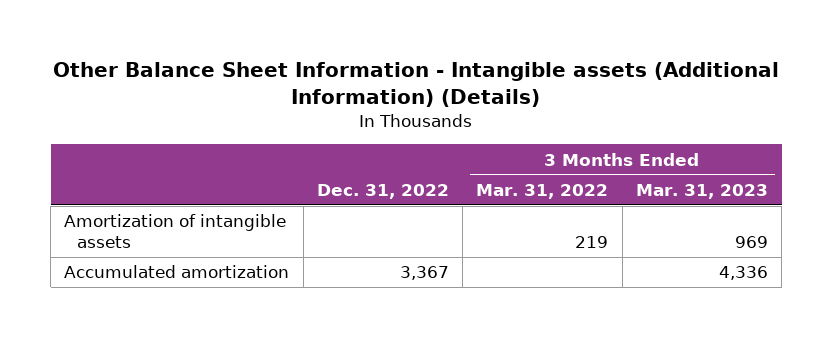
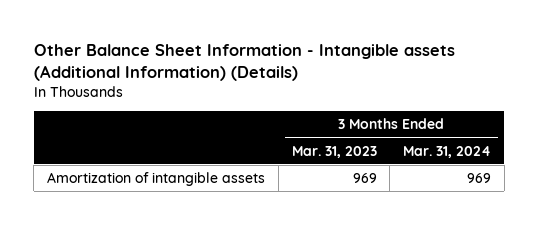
- | Dec. 31, 2022 | 3 Months Ended Mar. 31, 2022 | 3 Months Ended Mar. 31, 2023
+ | 3 Months Ended Mar. 31, 2023 | 3 Months Ended Mar. 31, 2024
- Accumulated amortization | 3,367 | | 4,336

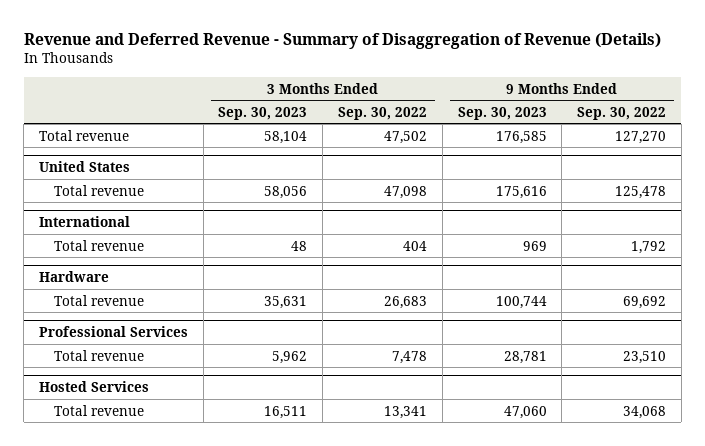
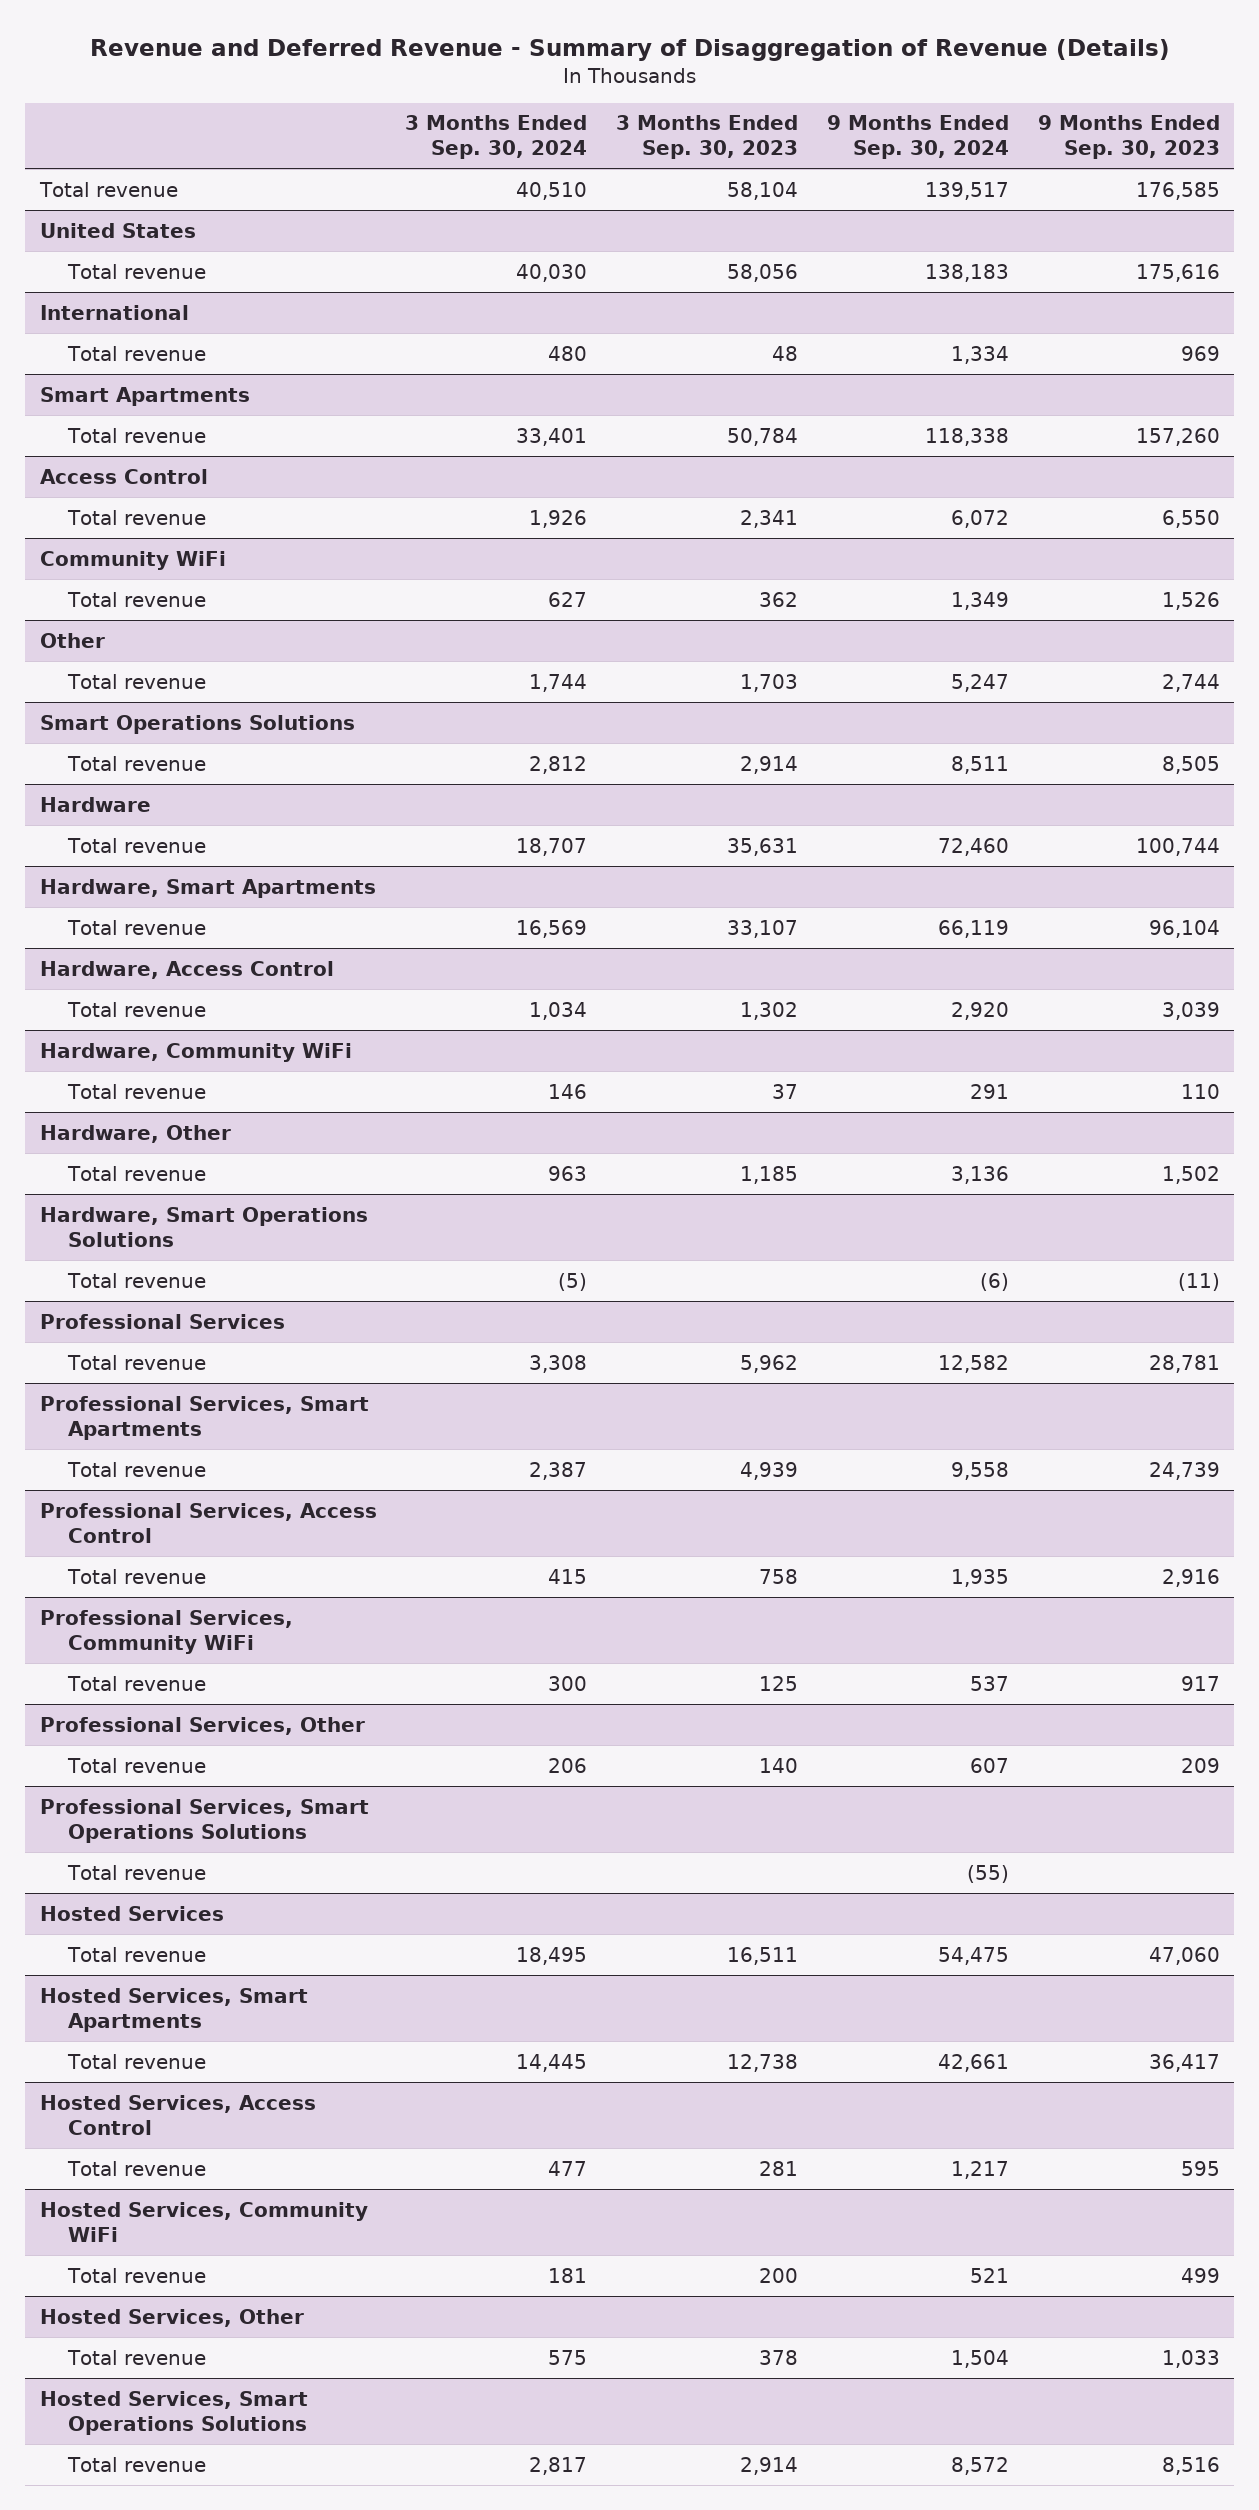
- | 3 Months Ended Sep. 30, 2023 | 3 Months Ended Sep. 30, 2022 | 9 Months Ended Sep. 30, 2023 | 9 Months Ended Sep. 30, 2022
+ | 3 Months Ended Sep. 30, 2024 | 3 Months Ended Sep. 30, 2023 | 9 Months Ended Sep. 30, 2024 | 9 Months Ended Sep. 30, 2023
+ Smart Apartments
+ Total revenue | 33,401 | 50,784 | 118,338 | 157,260
+ Access Control
+ Total revenue | 1,926 | 2,341 | 6,072 | 6,550
+ Community WiFi
+ Total revenue | 627 | 362 | 1,349 | 1,526
+ Other
+ Total revenue | 1,744 | 1,703 | 5,247 | 2,744
+ Smart Operations Solutions
+ Total revenue | 2,812 | 2,914 | 8,511 | 8,505
+ Hardware, Smart Apartments
+ Total revenue | 16,569 | 33,107 | 66,119 | 96,104
+ Hardware, Access Control
+ Total revenue | 1,034 | 1,302 | 2,920 | 3,039
+ Hardware, Community WiFi
+ Total revenue | 146 | 37 | 291 | 110
+ Hardware, Other
+ Total revenue | 963 | 1,185 | 3,136 | 1,502
+ Hardware, Smart Operations Solutions
+ Total revenue | (5) | | (6) | (11)
+ Professional Services, Smart Apartments
+ Total revenue | 2,387 | 4,939 | 9,558 | 24,739
+ Professional Services, Access Control
+ Total revenue | 415 | 758 | 1,935 | 2,916
+ Professional Services, Community WiFi
+ Total revenue | 300 | 125 | 537 | 917
+ Professional Services, Other
+ Total revenue | 206 | 140 | 607 | 209
+ Professional Services, Smart Operations Solutions
+ Total revenue | | | (55) |
+ Hosted Services, Smart Apartments
+ Total revenue | 14,445 | 12,738 | 42,661 | 36,417
+ Hosted Services, Access Control
+ Total revenue | 477 | 281 | 1,217 | 595
+ Hosted Services, Community WiFi
+ Total revenue | 181 | 200 | 521 | 499
+ Hosted Services, Other
+ Total revenue | 575 | 378 | 1,504 | 1,033
+ Hosted Services, Smart Operations Solutions
+ Total revenue | 2,817 | 2,914 | 8,572 | 8,516

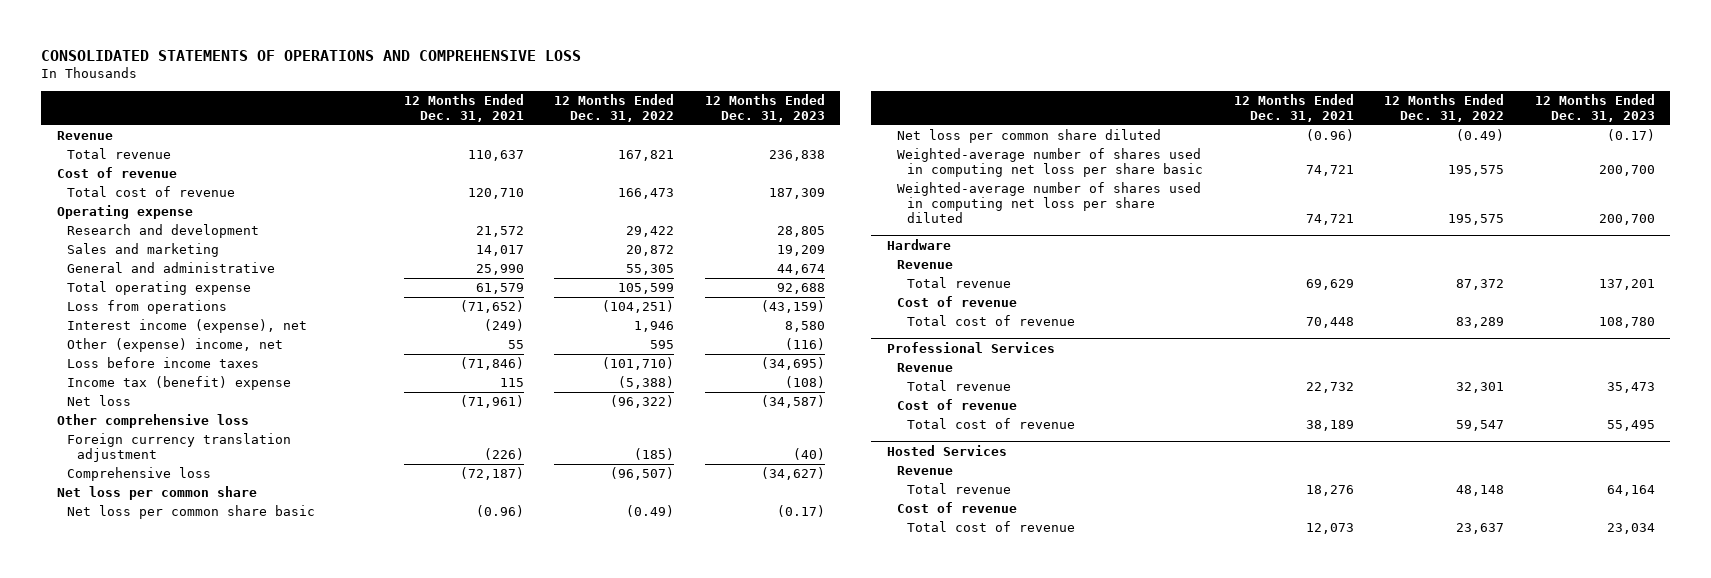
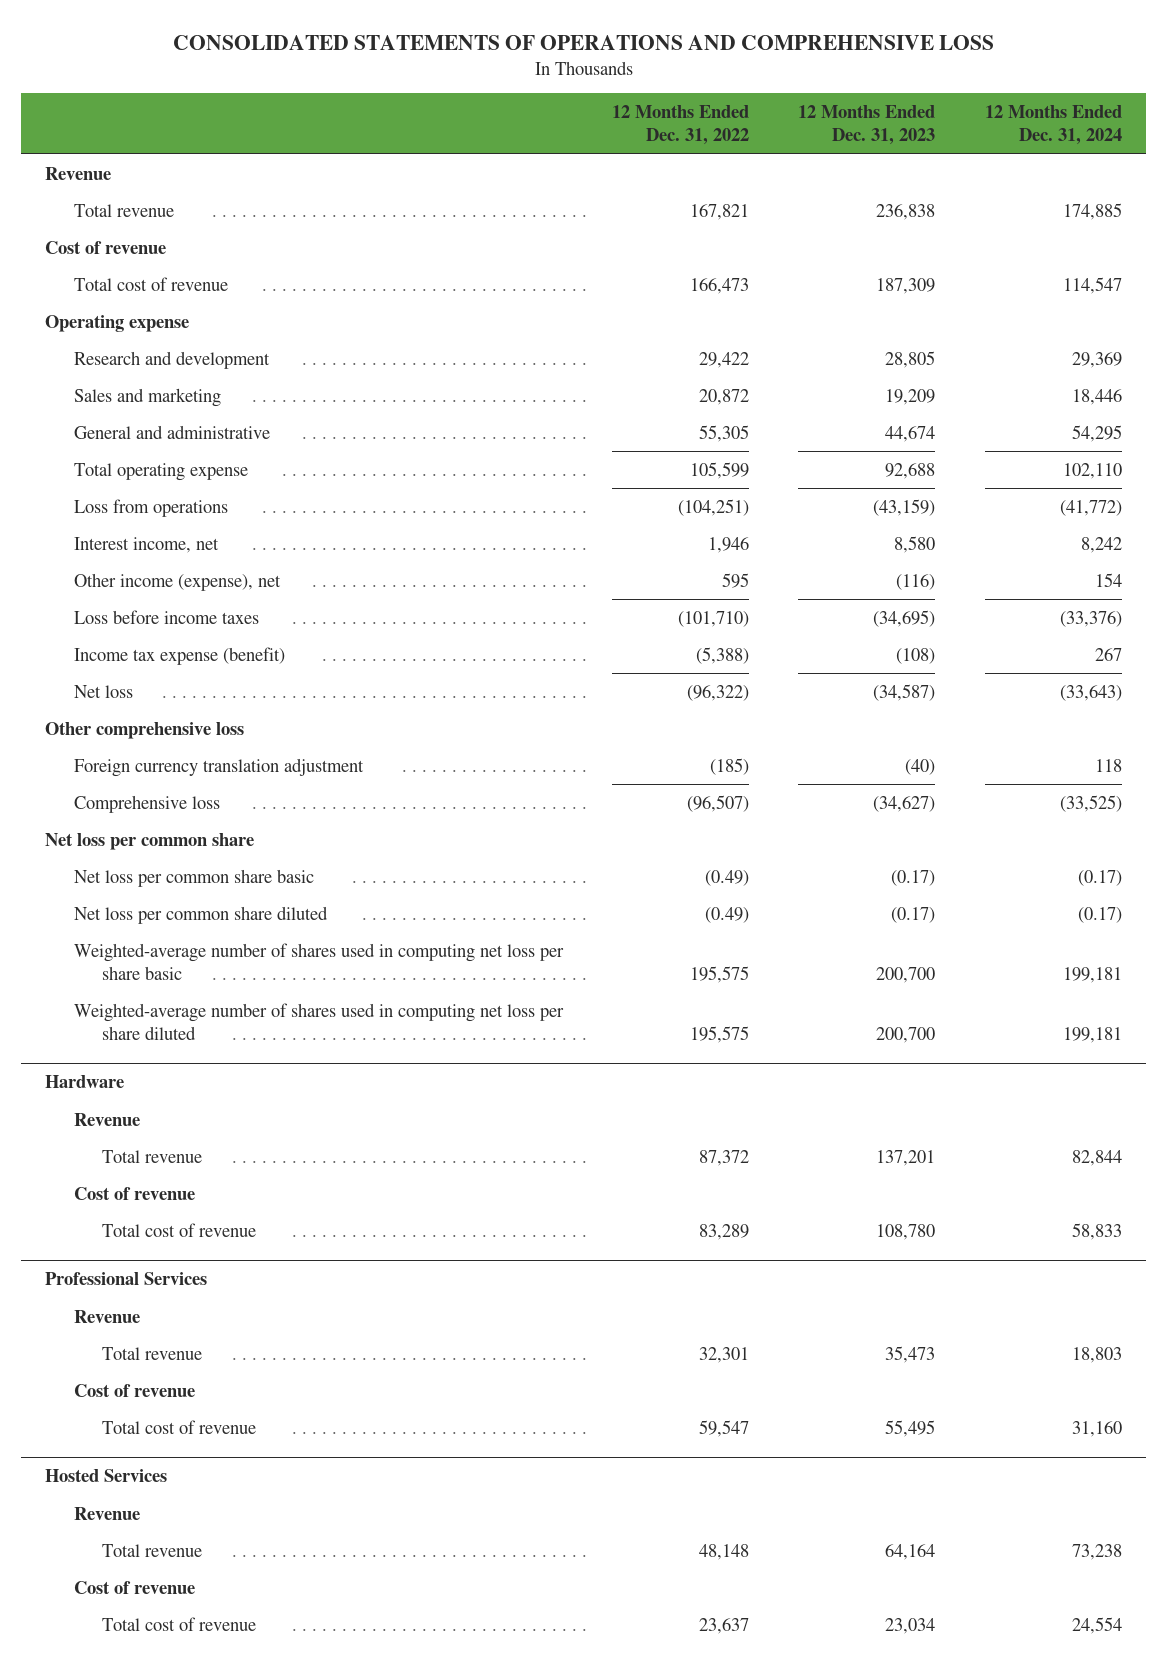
- | 12 Months Ended Dec. 31, 2021 | 12 Months Ended Dec. 31, 2022 | 12 Months Ended Dec. 31, 2023
+ | 12 Months Ended Dec. 31, 2022 | 12 Months Ended Dec. 31, 2023 | 12 Months Ended Dec. 31, 2024
- Interest income (expense), net | (249) | 1,946 | 8,580
- Other (expense) income, net | 55 | 595 | (116)
+ Interest income, net | 1,946 | 8,580 | 8,242
+ Other income (expense), net | 595 | (116) | 154
- Income tax (benefit) expense | 115 | (5,388) | (108)
+ Income tax expense (benefit) | (5,388) | (108) | 267

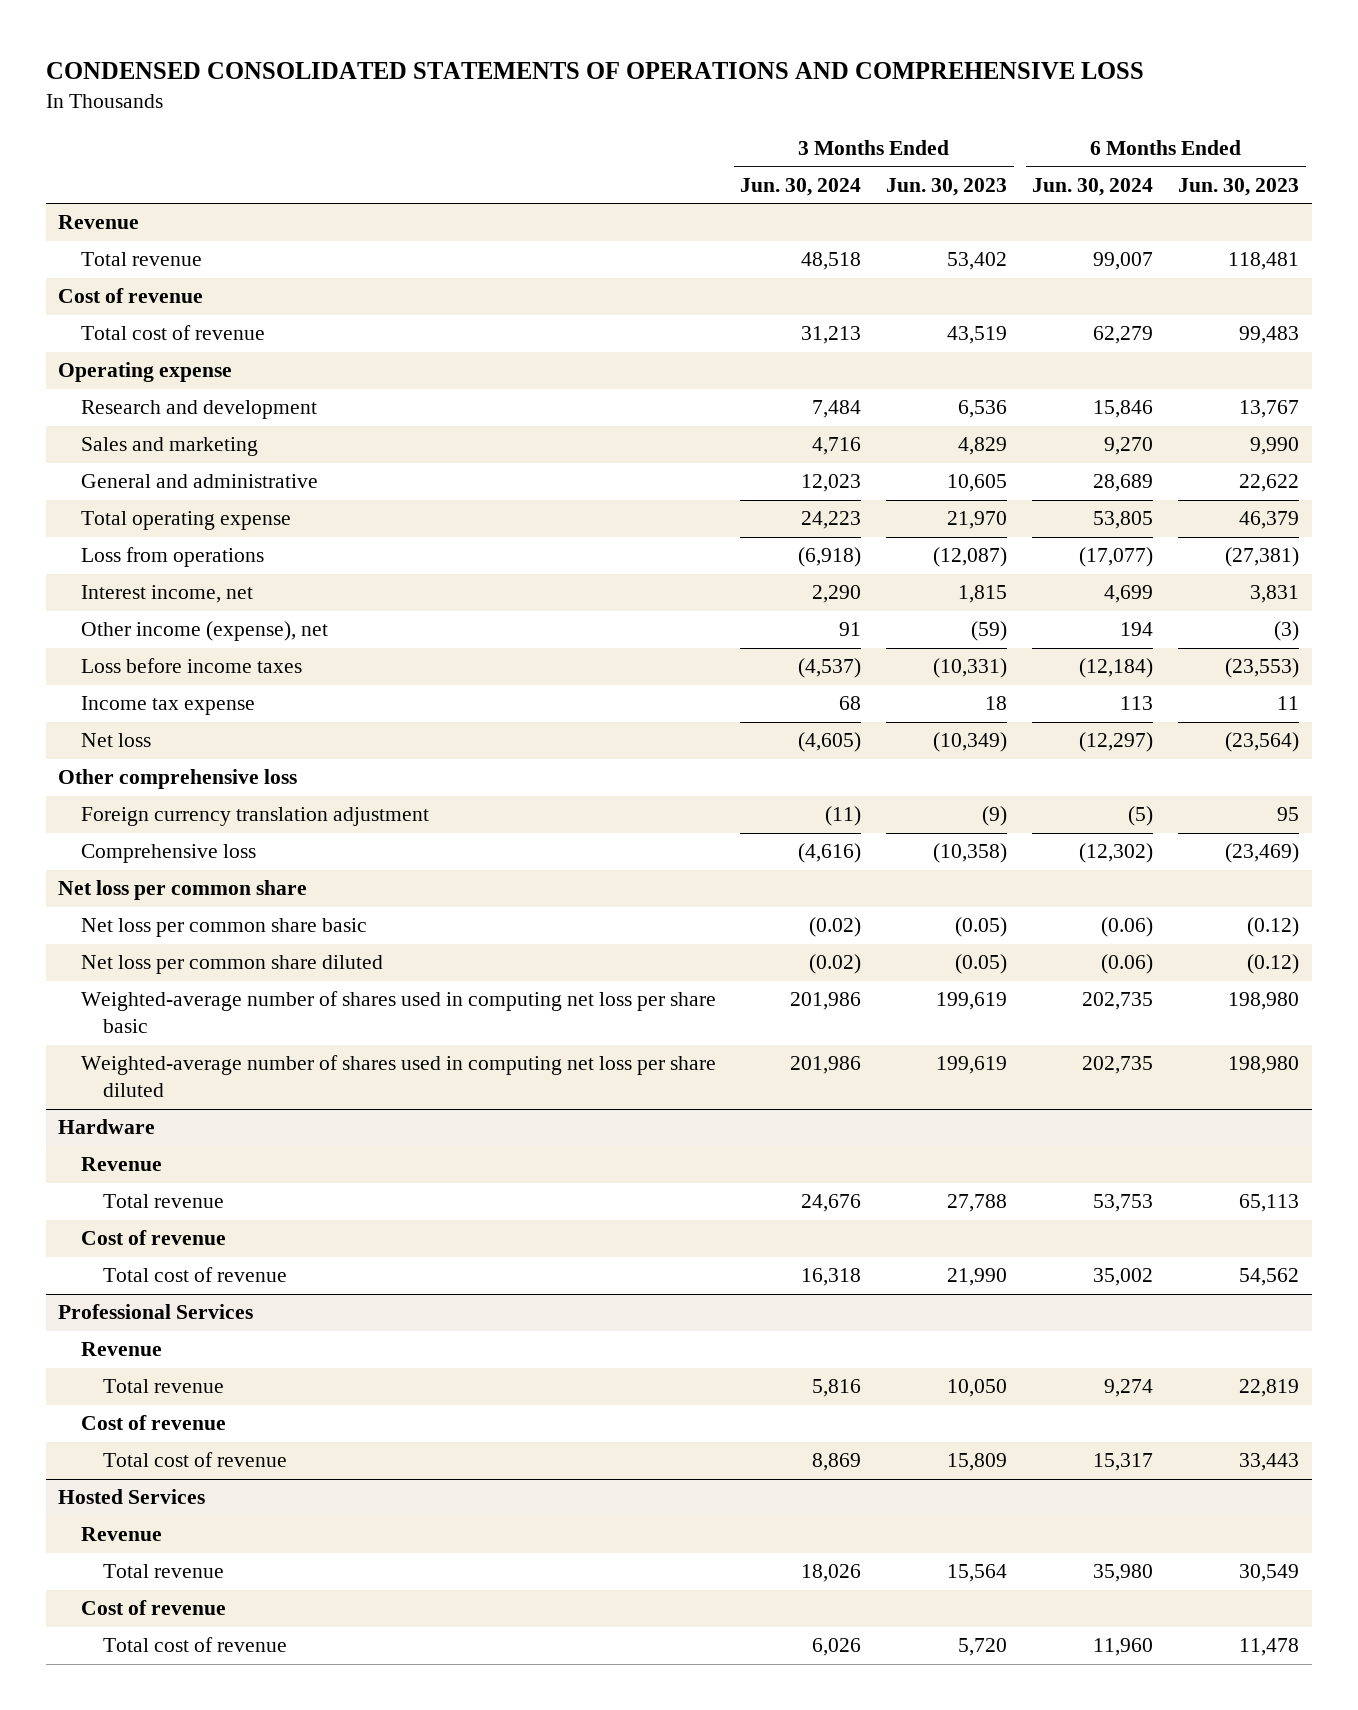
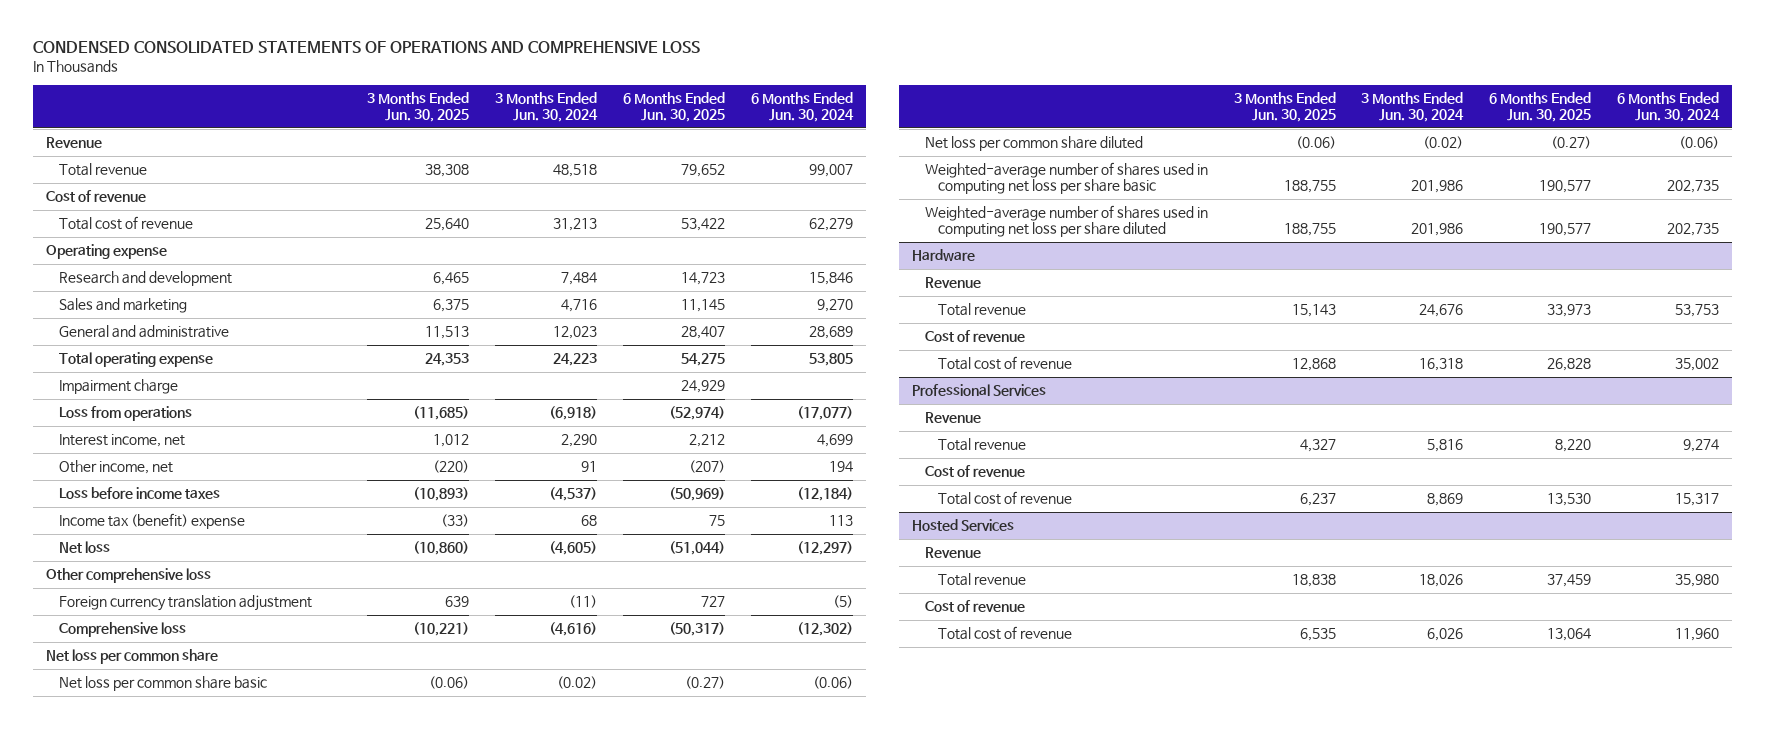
- | 3 Months Ended Jun. 30, 2024 | 3 Months Ended Jun. 30, 2023 | 6 Months Ended Jun. 30, 2024 | 6 Months Ended Jun. 30, 2023
+ | 3 Months Ended Jun. 30, 2025 | 3 Months Ended Jun. 30, 2024 | 6 Months Ended Jun. 30, 2025 | 6 Months Ended Jun. 30, 2024
+ Impairment charge | | | 24,929 |
- Other income (expense), net | 91 | (59) | 194 | (3)
+ Other income, net | (220) | 91 | (207) | 194
- Income tax expense | 68 | 18 | 113 | 11
+ Income tax (benefit) expense | (33) | 68 | 75 | 113

